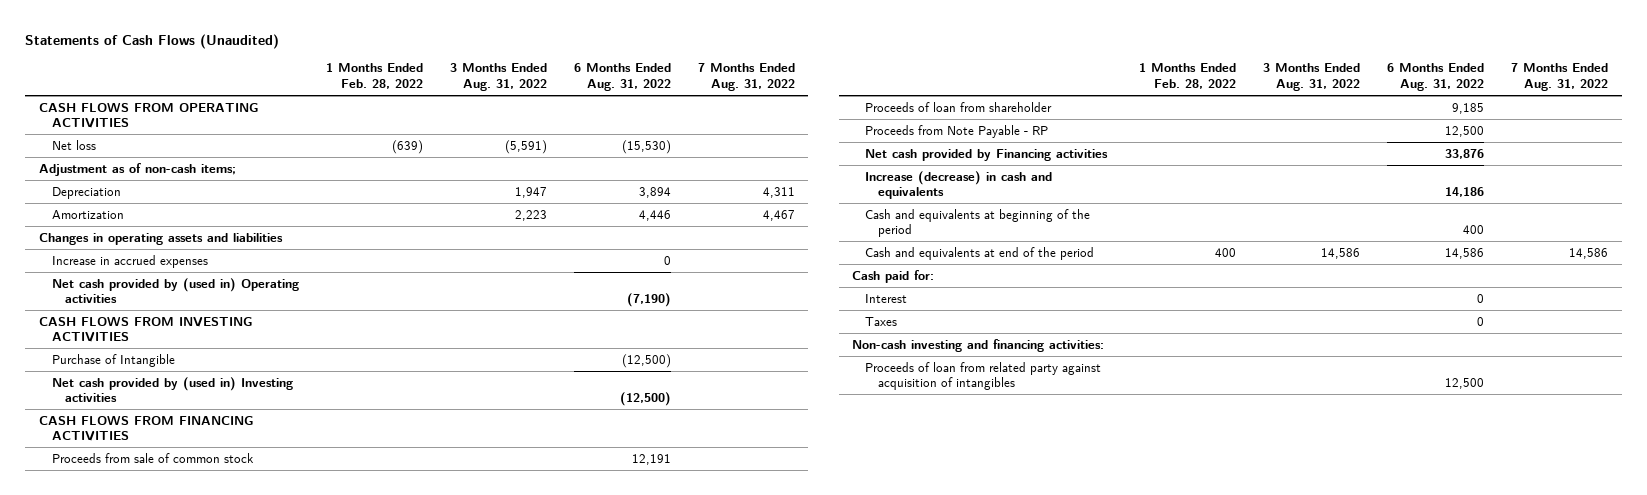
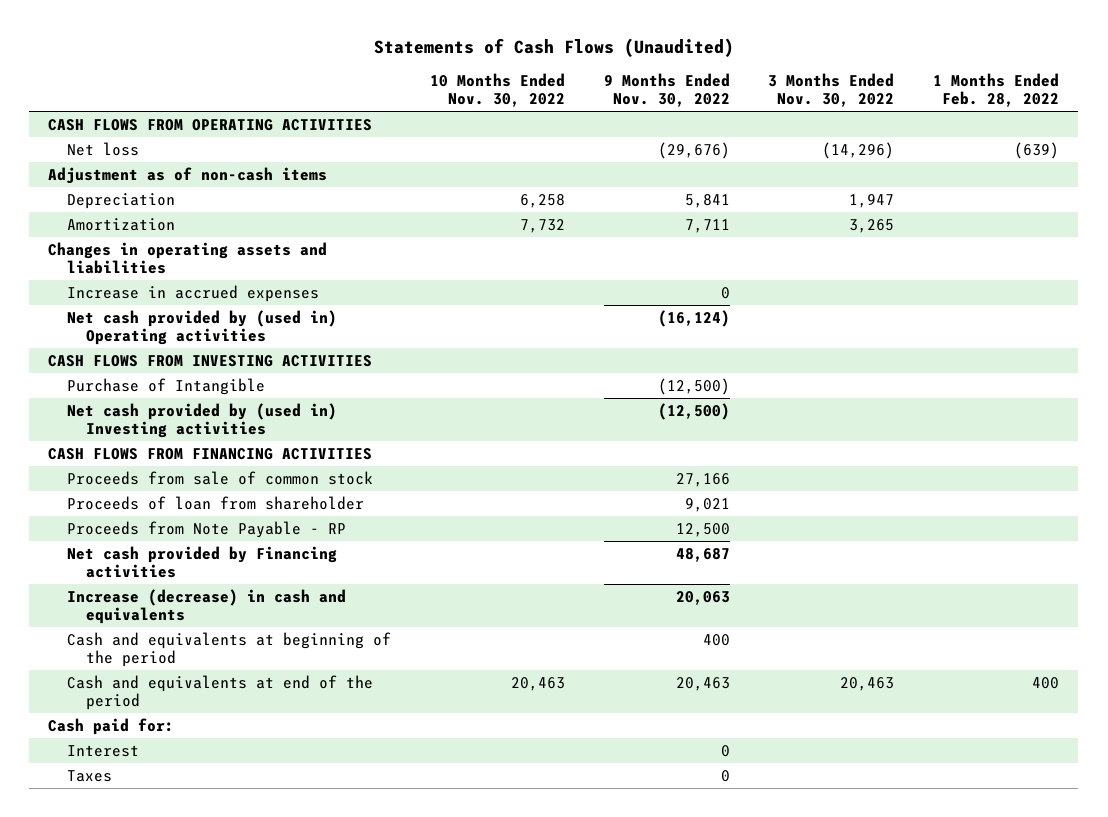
- | 1 Months Ended Feb. 28, 2022 | 3 Months Ended Aug. 31, 2022 | 6 Months Ended Aug. 31, 2022 | 7 Months Ended Aug. 31, 2022
+ | 10 Months Ended Nov. 30, 2022 | 9 Months Ended Nov. 30, 2022 | 3 Months Ended Nov. 30, 2022 | 1 Months Ended Feb. 28, 2022
- Adjustment as of non-cash items;
+ Adjustment as of non-cash items
- Non-cash investing and financing activities:
- Proceeds of loan from related party against acquisition of intangibles | | | 12,500 |

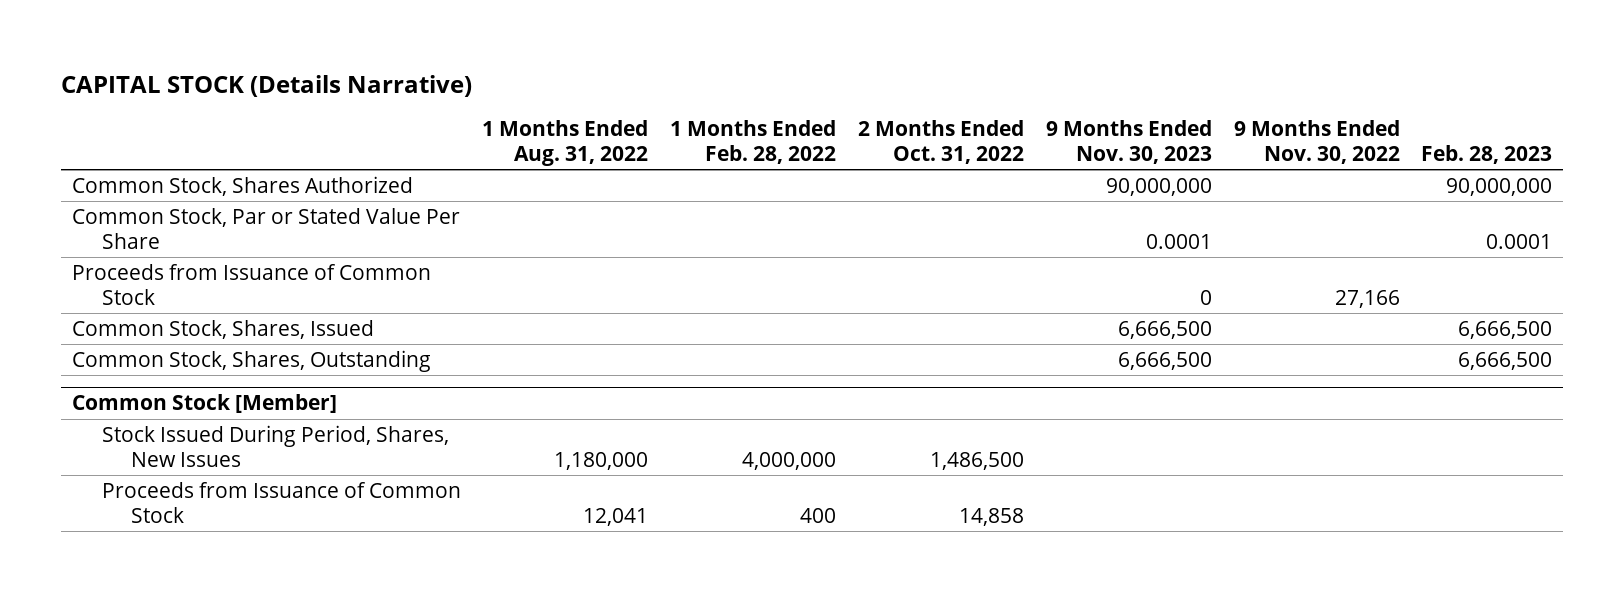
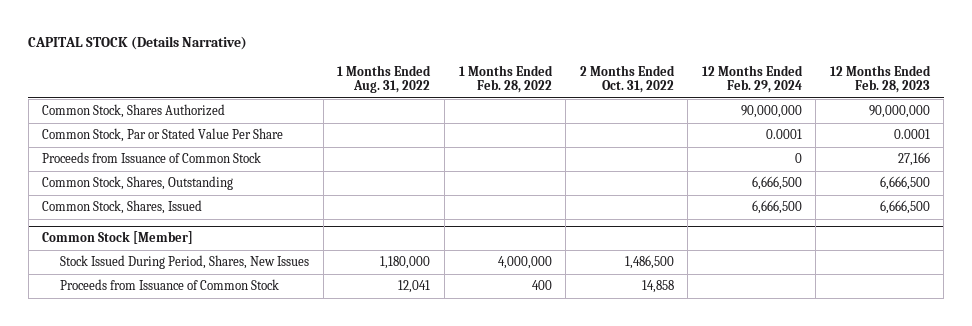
- | 1 Months Ended Aug. 31, 2022 | 1 Months Ended Feb. 28, 2022 | 2 Months Ended Oct. 31, 2022 | 9 Months Ended Nov. 30, 2023 | 9 Months Ended Nov. 30, 2022 | Feb. 28, 2023
+ | 1 Months Ended Aug. 31, 2022 | 1 Months Ended Feb. 28, 2022 | 2 Months Ended Oct. 31, 2022 | 12 Months Ended Feb. 29, 2024 | 12 Months Ended Feb. 28, 2023
moved down: Common Stock, Shares, Issued | | | | 6,666,500 | 6,666,500

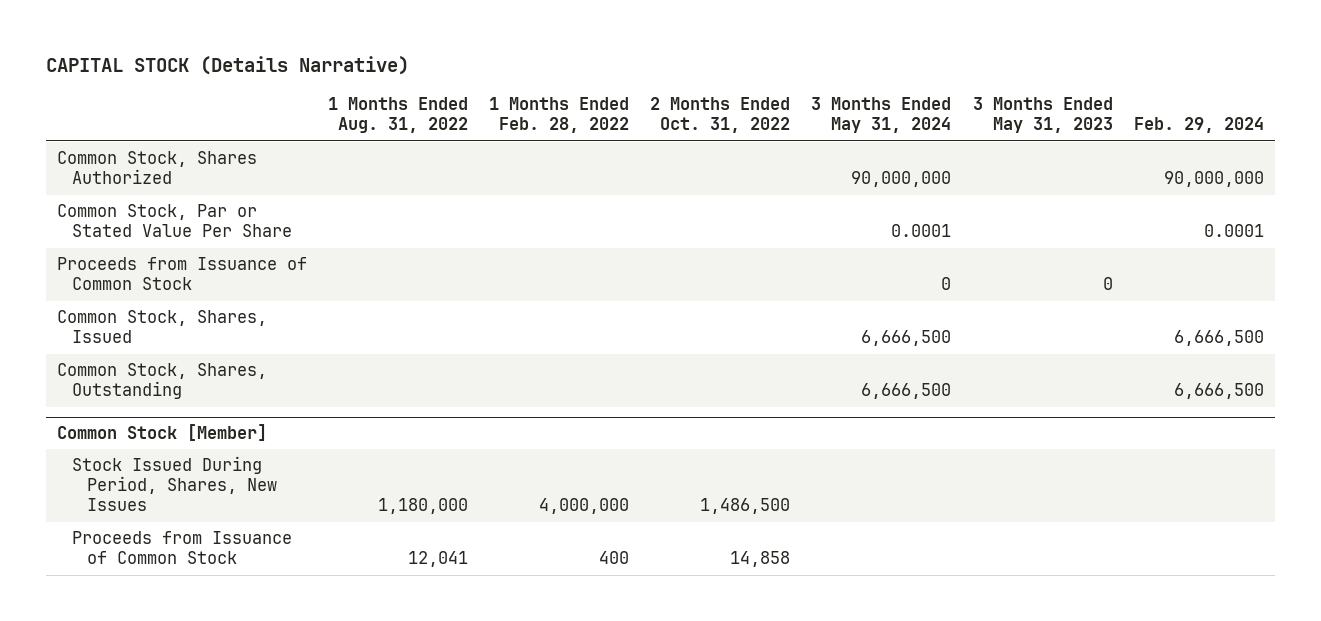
- | 1 Months Ended Aug. 31, 2022 | 1 Months Ended Feb. 28, 2022 | 2 Months Ended Oct. 31, 2022 | 12 Months Ended Feb. 29, 2024 | 12 Months Ended Feb. 28, 2023
+ | 1 Months Ended Aug. 31, 2022 | 1 Months Ended Feb. 28, 2022 | 2 Months Ended Oct. 31, 2022 | 3 Months Ended May 31, 2024 | 3 Months Ended May 31, 2023 | Feb. 29, 2024
moved down: Common Stock, Shares, Outstanding | | | | 6,666,500 | | 6,666,500

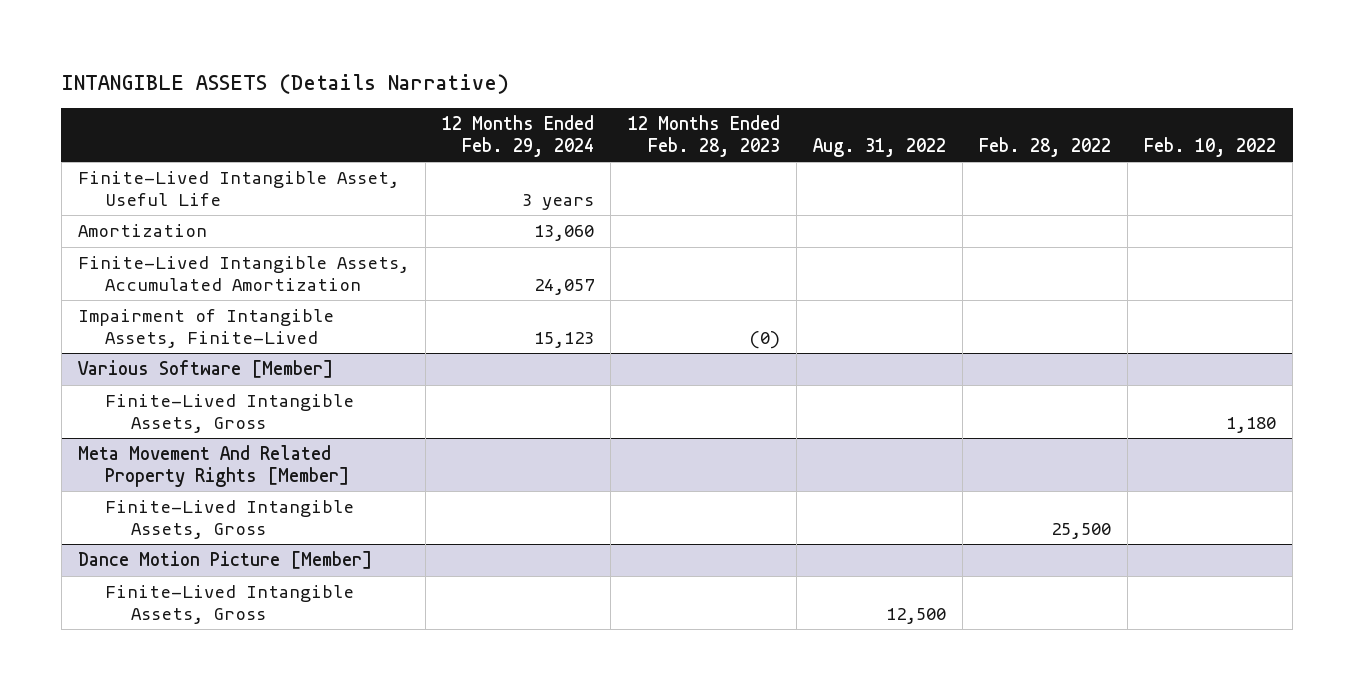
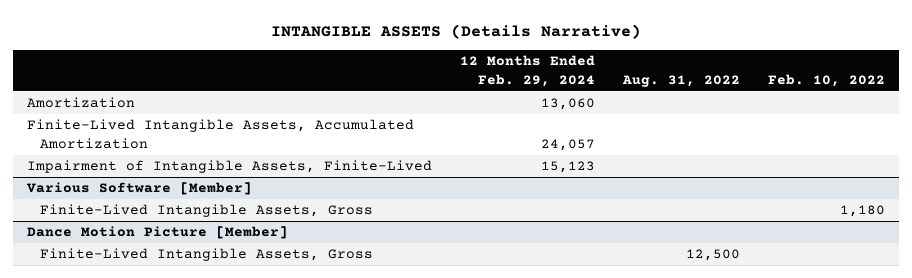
- | 12 Months Ended Feb. 29, 2024 | 12 Months Ended Feb. 28, 2023 | Aug. 31, 2022 | Feb. 28, 2022 | Feb. 10, 2022
+ | 12 Months Ended Feb. 29, 2024 | Aug. 31, 2022 | Feb. 10, 2022
- Finite-Lived Intangible Asset, Useful Life | 3 years | | | |
- Meta Movement And Related Property Rights [Member]
- Finite-Lived Intangible Assets, Gross | | | | 25,500 |

